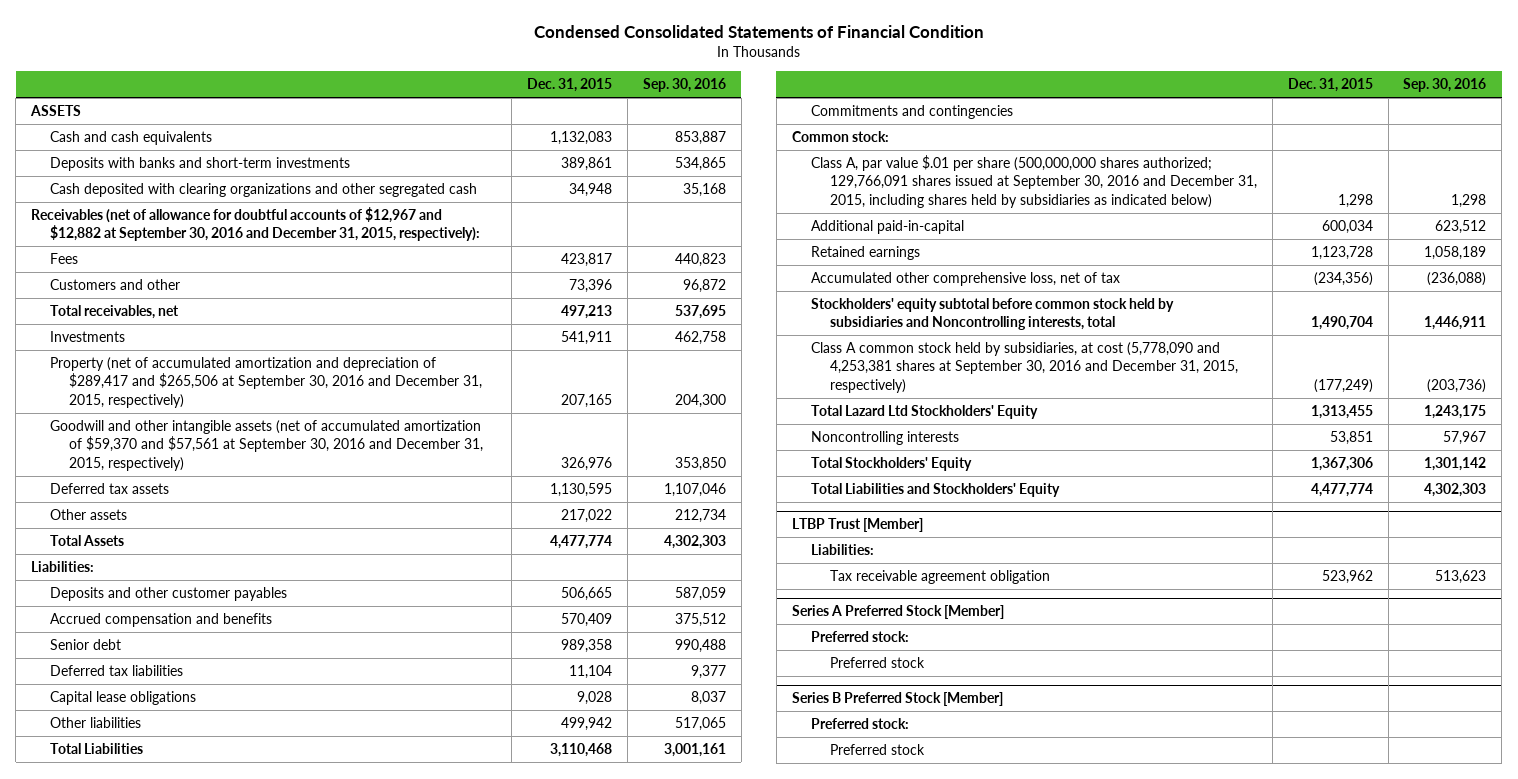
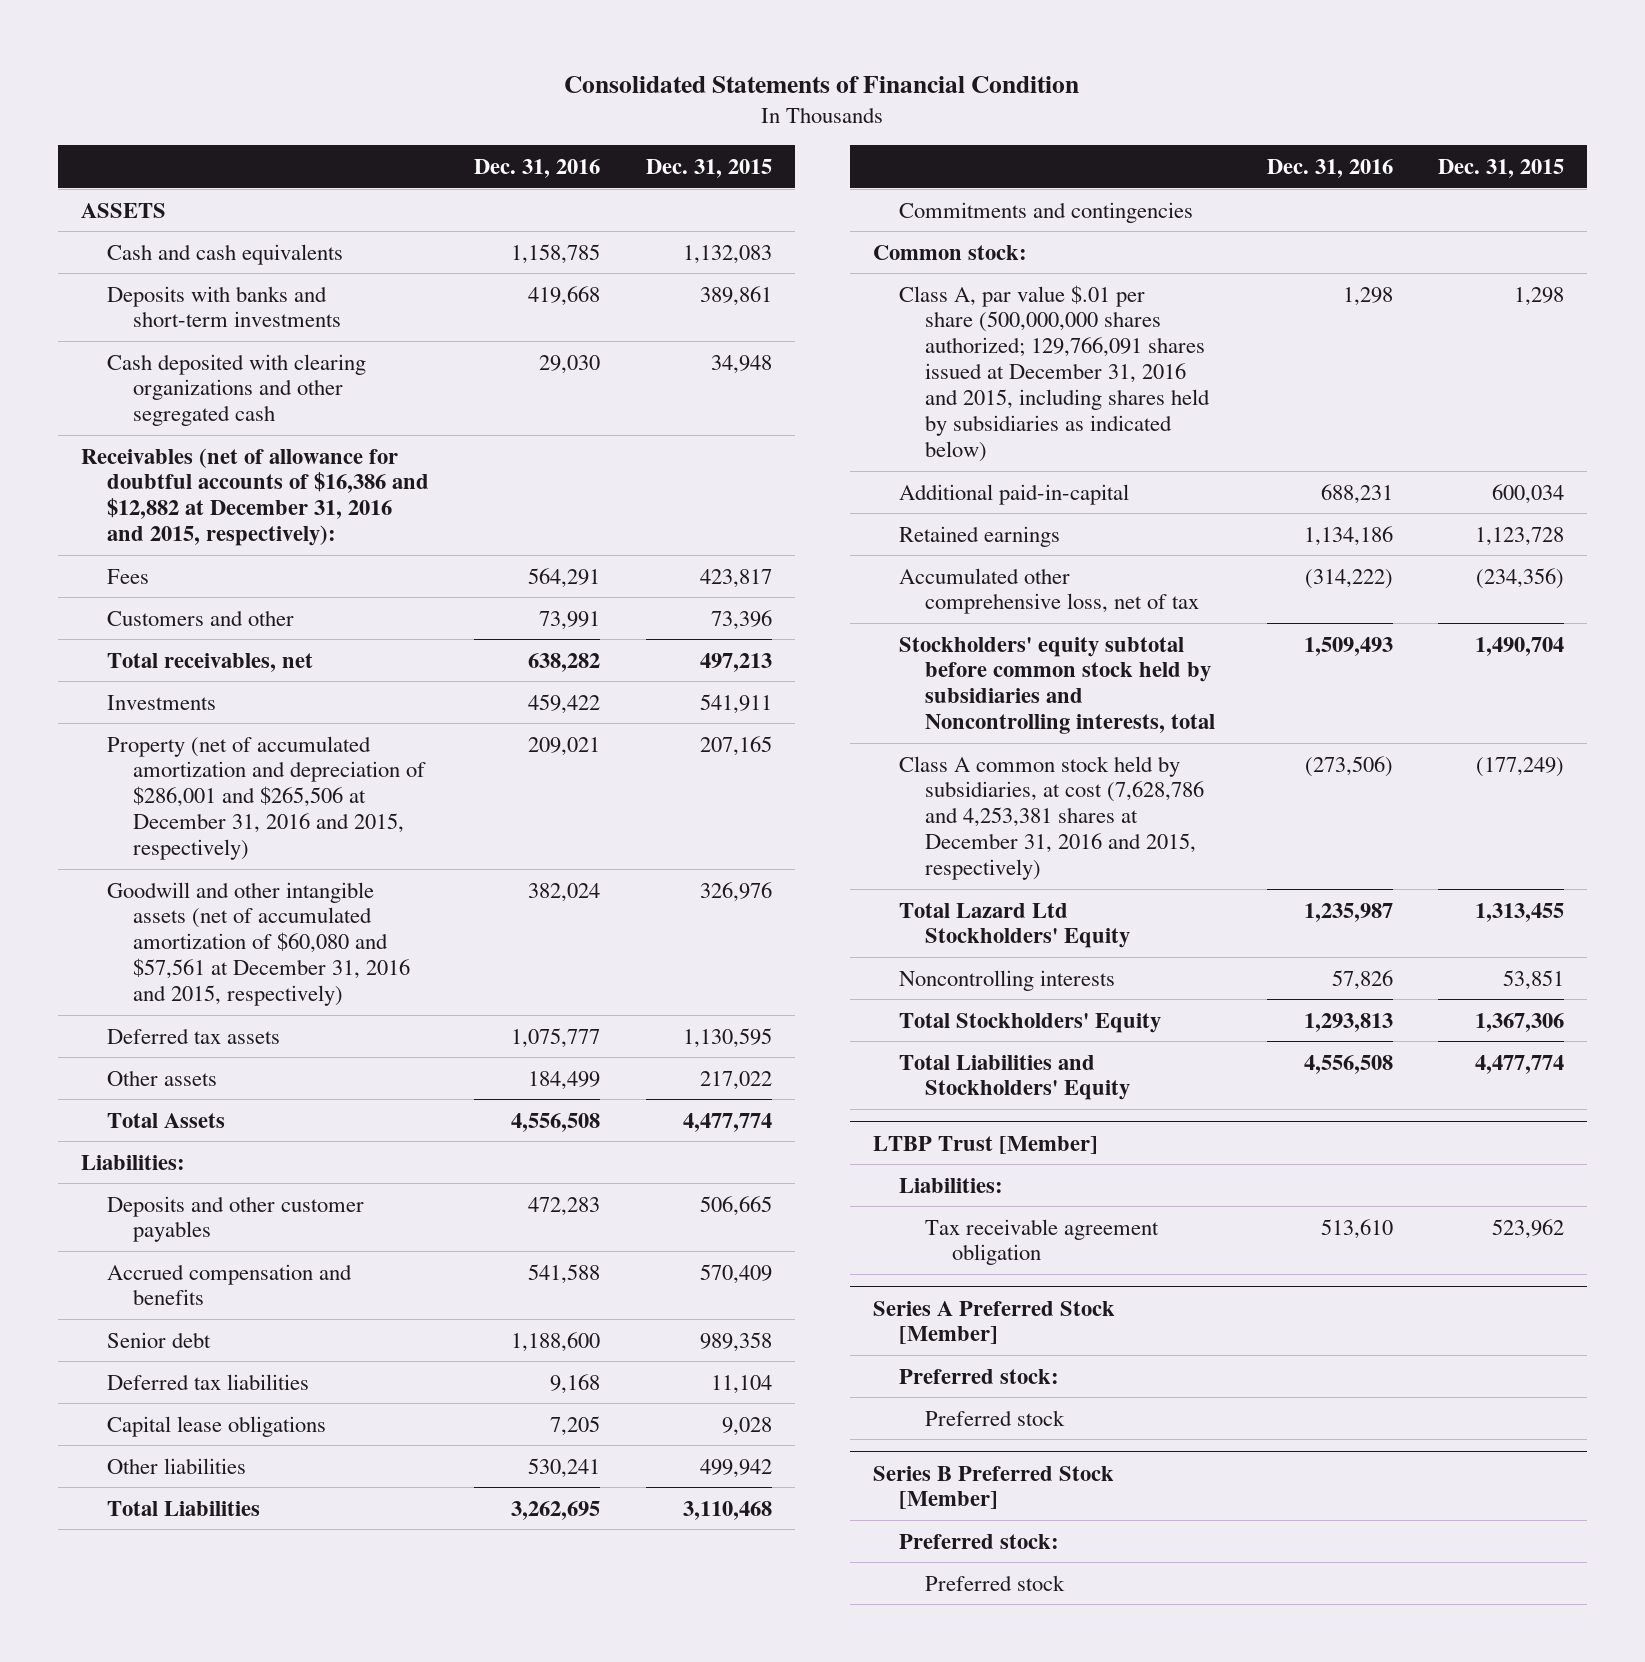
- Condensed Consolidated Statements of Financial Condition
+ Consolidated Statements of Financial Condition
- | Dec. 31, 2015 | Sep. 30, 2016
+ | Dec. 31, 2016 | Dec. 31, 2015
- Receivables (net of allowance for doubtful accounts of $12,967 and $12,882 at September 30, 2016 and December 31, 2015, respectively):
+ Receivables (net of allowance for doubtful accounts of $16,386 and $12,882 at December 31, 2016 and 2015, respectively):
- Property (net of accumulated amortization and depreciation of $289,417 and $265,506 at September 30, 2016 and December 31, 2015, respectively) | 207,165 | 204,300
- Goodwill and other intangible assets (net of accumulated amortization of $59,370 and $57,561 at September 30, 2016 and December 31, 2015, respectively) | 326,976 | 353,850
+ Property (net of accumulated amortization and depreciation of $286,001 and $265,506 at December 31, 2016 and 2015, respectively) | 209,021 | 207,165
+ Goodwill and other intangible assets (net of accumulated amortization of $60,080 and $57,561 at December 31, 2016 and 2015, respectively) | 382,024 | 326,976
- Class A, par value $.01 per share (500,000,000 shares authorized; 129,766,091 shares issued at September 30, 2016 and December 31, 2015, including shares held by subsidiaries as indicated below) | 1,298 | 1,298
+ Class A, par value $.01 per share (500,000,000 shares authorized; 129,766,091 shares issued at December 31, 2016 and 2015, including shares held by subsidiaries as indicated below) | 1,298 | 1,298
- Class A common stock held by subsidiaries, at cost (5,778,090 and 4,253,381 shares at September 30, 2016 and December 31, 2015, respectively) | (177,249) | (203,736)
+ Class A common stock held by subsidiaries, at cost (7,628,786 and 4,253,381 shares at December 31, 2016 and 2015, respectively) | (273,506) | (177,249)

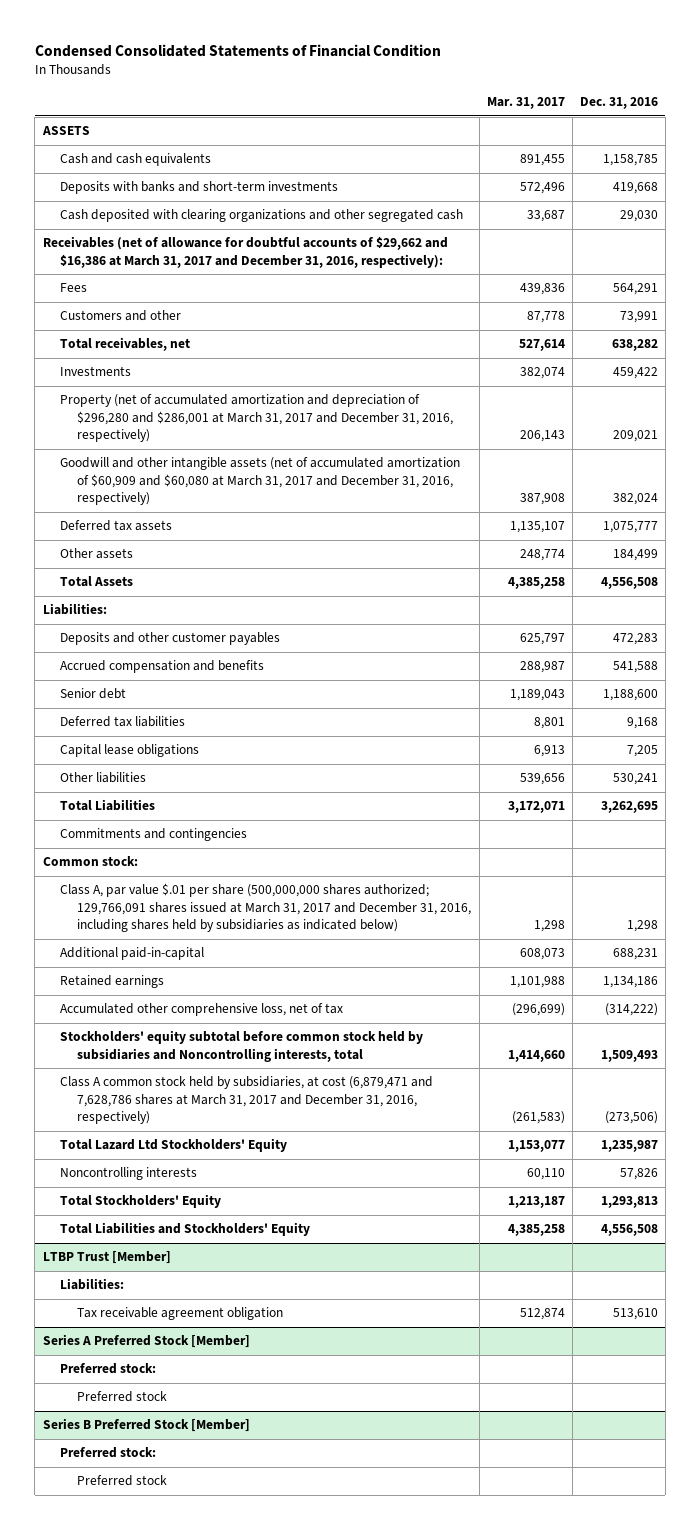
- Consolidated Statements of Financial Condition
+ Condensed Consolidated Statements of Financial Condition
- | Dec. 31, 2016 | Dec. 31, 2015
+ | Mar. 31, 2017 | Dec. 31, 2016
- Receivables (net of allowance for doubtful accounts of $16,386 and $12,882 at December 31, 2016 and 2015, respectively):
+ Receivables (net of allowance for doubtful accounts of $29,662 and $16,386 at March 31, 2017 and December 31, 2016, respectively):
- Property (net of accumulated amortization and depreciation of $286,001 and $265,506 at December 31, 2016 and 2015, respectively) | 209,021 | 207,165
- Goodwill and other intangible assets (net of accumulated amortization of $60,080 and $57,561 at December 31, 2016 and 2015, respectively) | 382,024 | 326,976
+ Property (net of accumulated amortization and depreciation of $296,280 and $286,001 at March 31, 2017 and December 31, 2016, respectively) | 206,143 | 209,021
+ Goodwill and other intangible assets (net of accumulated amortization of $60,909 and $60,080 at March 31, 2017 and December 31, 2016, respectively) | 387,908 | 382,024
- Class A, par value $.01 per share (500,000,000 shares authorized; 129,766,091 shares issued at December 31, 2016 and 2015, including shares held by subsidiaries as indicated below) | 1,298 | 1,298
+ Class A, par value $.01 per share (500,000,000 shares authorized; 129,766,091 shares issued at March 31, 2017 and December 31, 2016, including shares held by subsidiaries as indicated below) | 1,298 | 1,298
- Class A common stock held by subsidiaries, at cost (7,628,786 and 4,253,381 shares at December 31, 2016 and 2015, respectively) | (273,506) | (177,249)
+ Class A common stock held by subsidiaries, at cost (6,879,471 and 7,628,786 shares at March 31, 2017 and December 31, 2016, respectively) | (261,583) | (273,506)

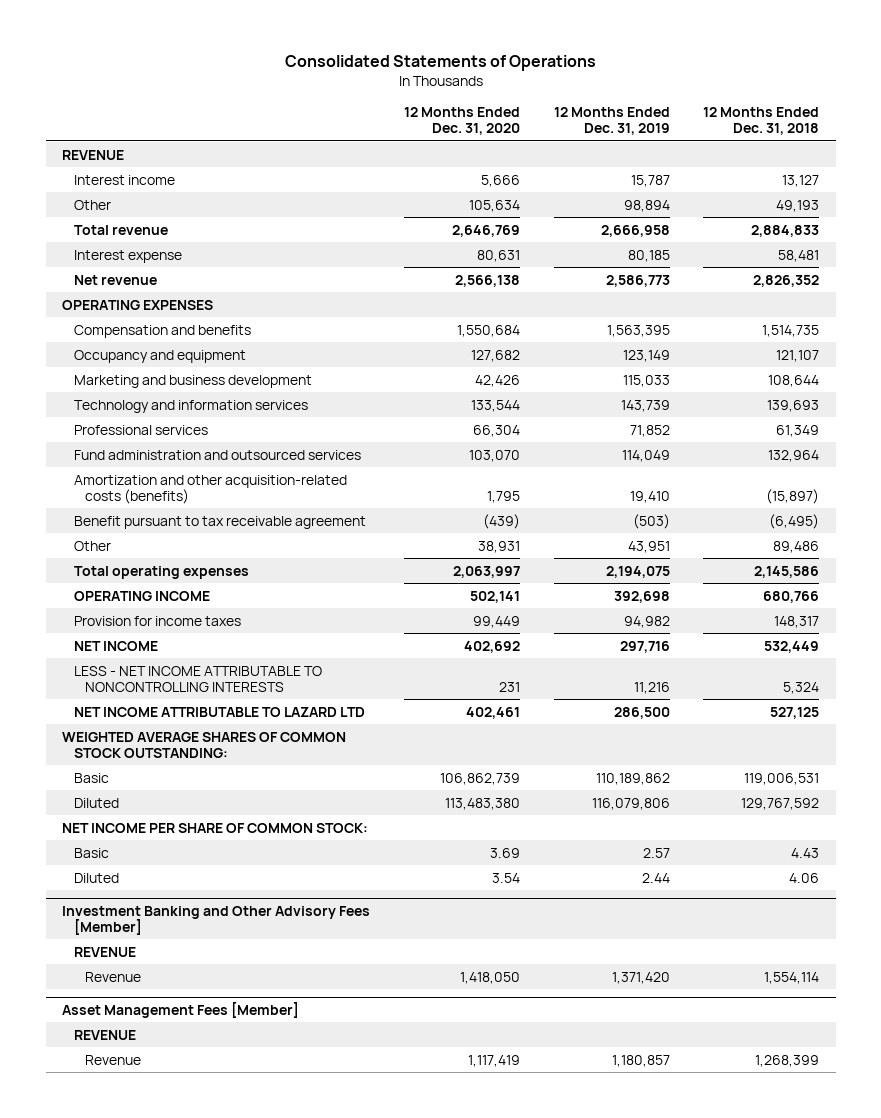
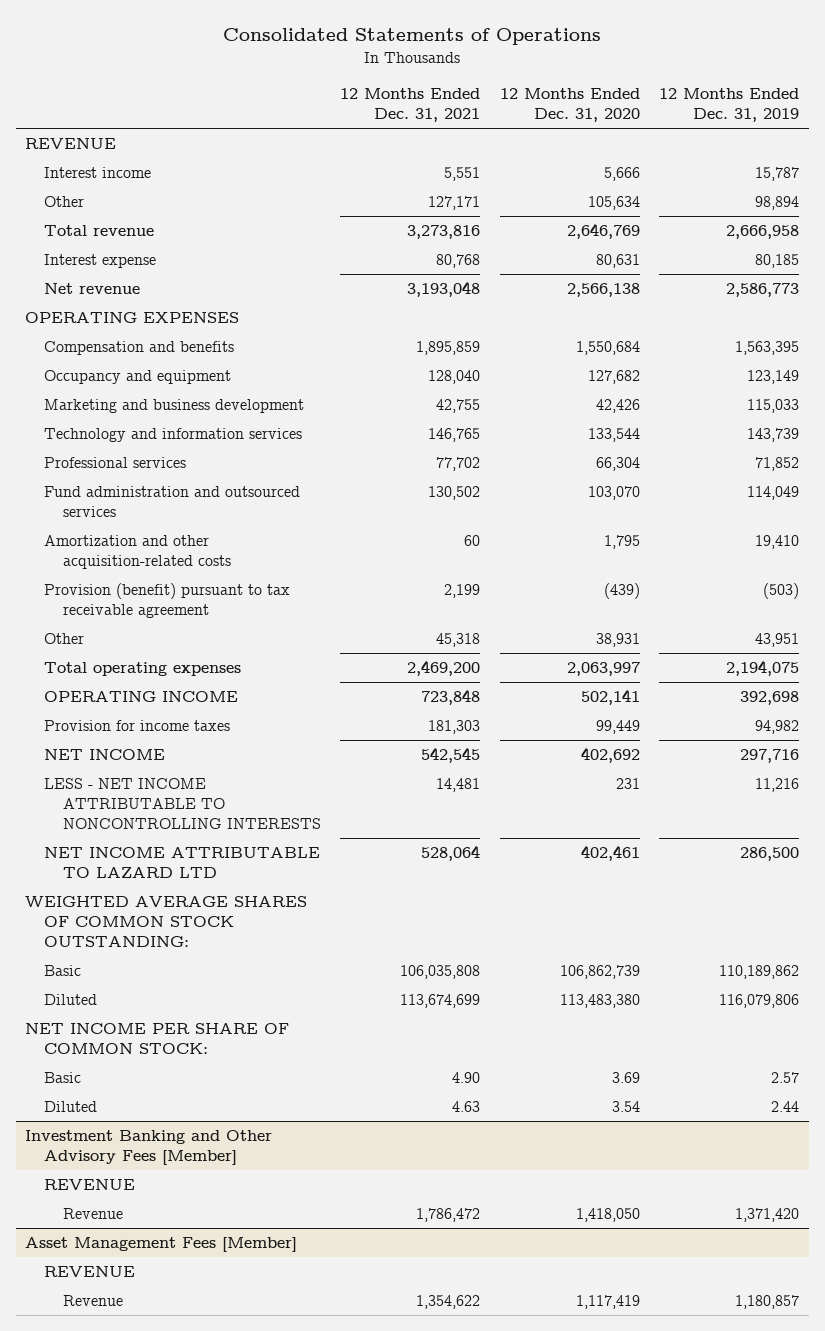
- | 12 Months Ended Dec. 31, 2020 | 12 Months Ended Dec. 31, 2019 | 12 Months Ended Dec. 31, 2018
+ | 12 Months Ended Dec. 31, 2021 | 12 Months Ended Dec. 31, 2020 | 12 Months Ended Dec. 31, 2019
- Amortization and other acquisition-related costs (benefits) | 1,795 | 19,410 | (15,897)
- Benefit pursuant to tax receivable agreement | (439) | (503) | (6,495)
+ Amortization and other acquisition-related costs | 60 | 1,795 | 19,410
+ Provision (benefit) pursuant to tax receivable agreement | 2,199 | (439) | (503)

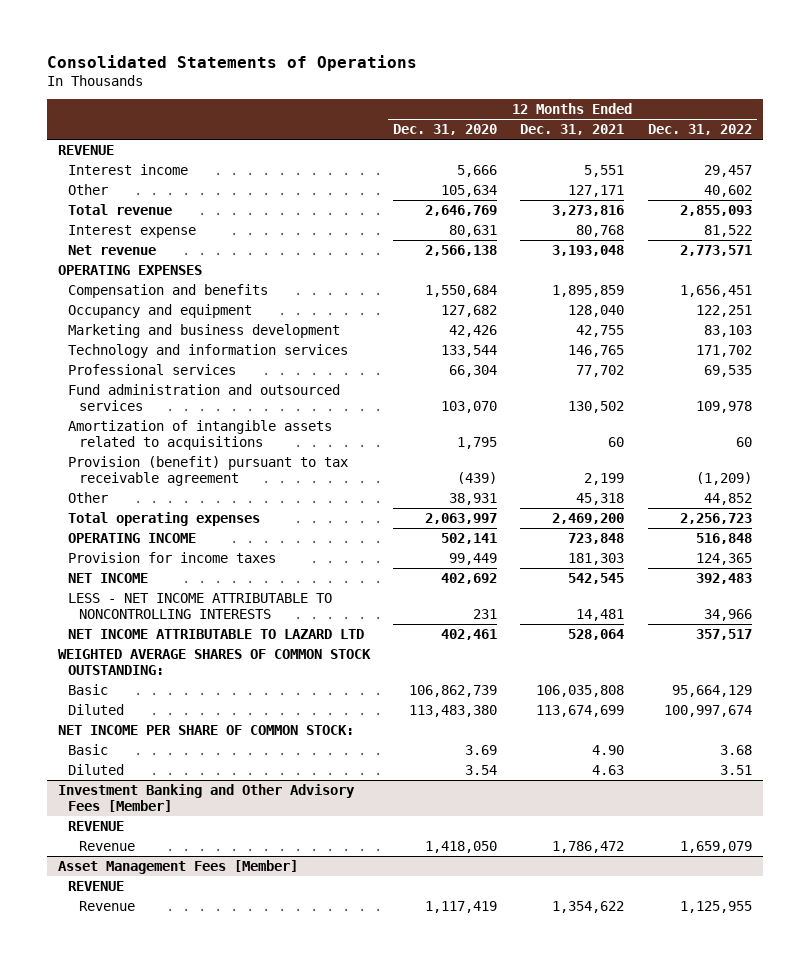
- | 12 Months Ended Dec. 31, 2021 | 12 Months Ended Dec. 31, 2020 | 12 Months Ended Dec. 31, 2019
+ | 12 Months Ended Dec. 31, 2020 | 12 Months Ended Dec. 31, 2021 | 12 Months Ended Dec. 31, 2022
- Amortization and other acquisition-related costs | 60 | 1,795 | 19,410
+ Amortization of intangible assets related to acquisitions | 1,795 | 60 | 60

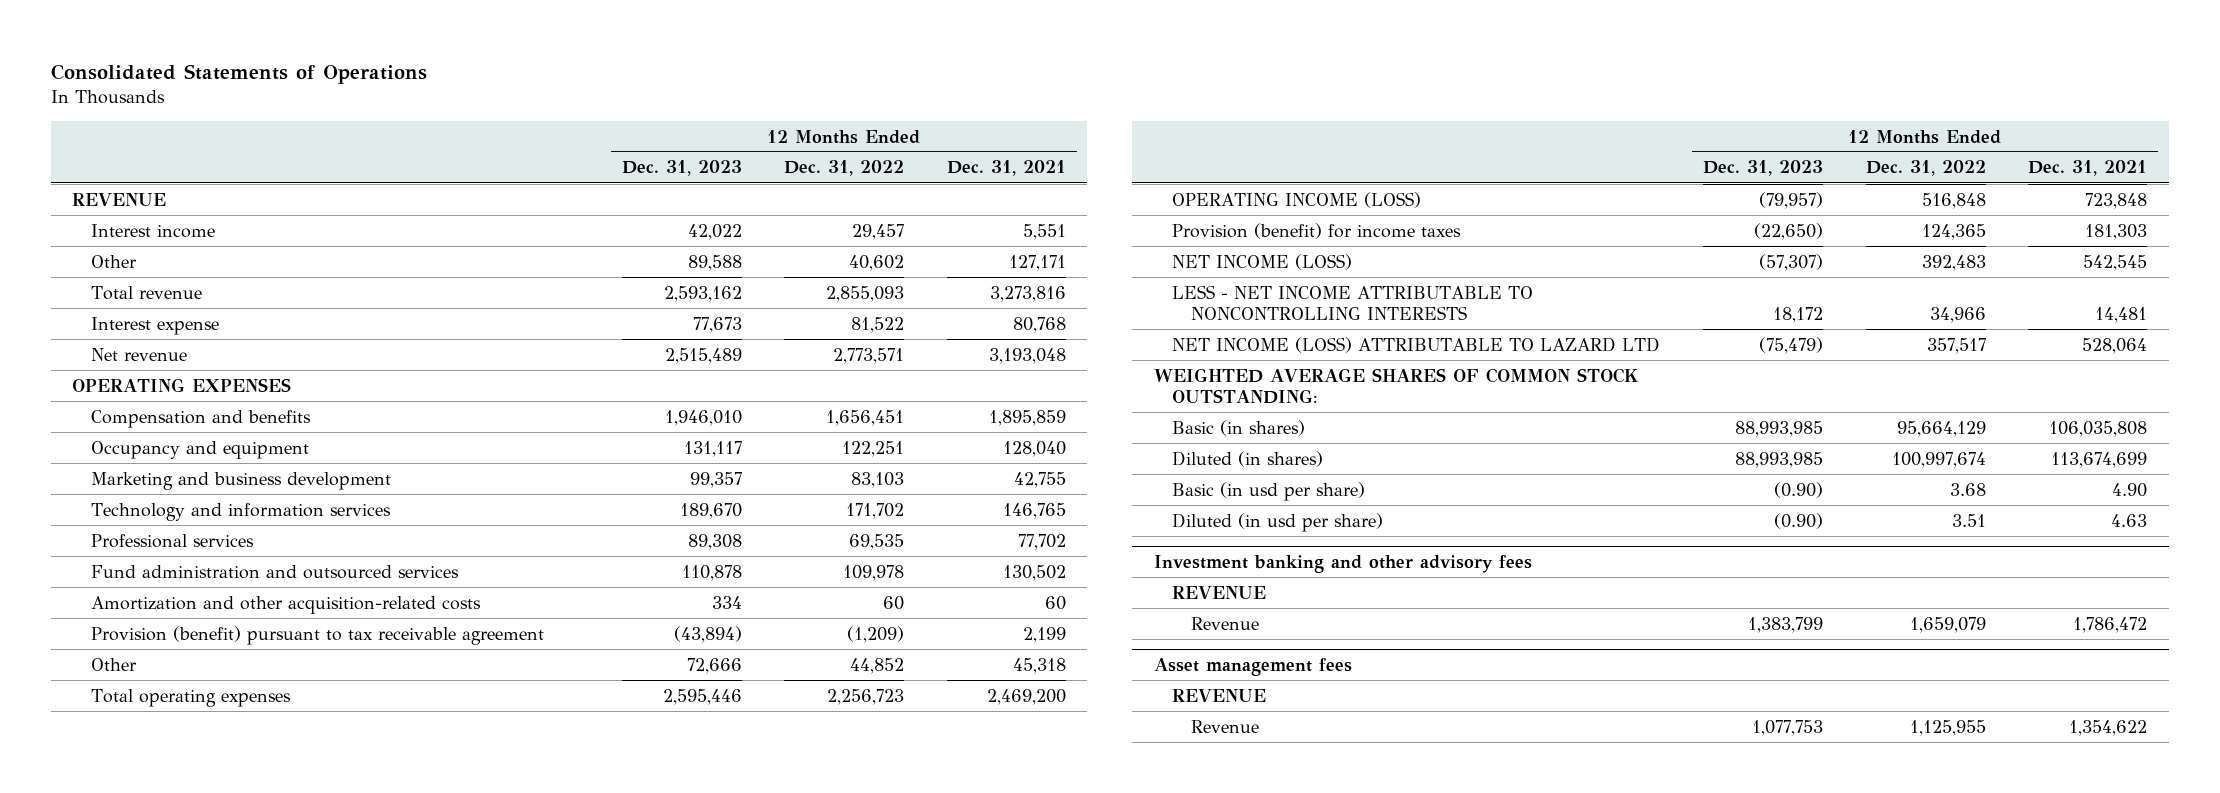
- | 12 Months Ended Dec. 31, 2020 | 12 Months Ended Dec. 31, 2021 | 12 Months Ended Dec. 31, 2022
+ | 12 Months Ended Dec. 31, 2023 | 12 Months Ended Dec. 31, 2022 | 12 Months Ended Dec. 31, 2021
- Amortization of intangible assets related to acquisitions | 1,795 | 60 | 60
+ Amortization and other acquisition-related costs | 334 | 60 | 60
- OPERATING INCOME | 502,141 | 723,848 | 516,848
- Provision for income taxes | 99,449 | 181,303 | 124,365
- NET INCOME | 402,692 | 542,545 | 392,483
+ OPERATING INCOME (LOSS) | (79,957) | 516,848 | 723,848
+ Provision (benefit) for income taxes | (22,650) | 124,365 | 181,303
+ NET INCOME (LOSS) | (57,307) | 392,483 | 542,545
- NET INCOME ATTRIBUTABLE TO LAZARD LTD | 402,461 | 528,064 | 357,517
+ NET INCOME (LOSS) ATTRIBUTABLE TO LAZARD LTD | (75,479) | 357,517 | 528,064
- Basic | 106,862,739 | 106,035,808 | 95,664,129
- Diluted | 113,483,380 | 113,674,699 | 100,997,674
- NET INCOME PER SHARE OF COMMON STOCK:
- Basic | 3.69 | 4.90 | 3.68
- Diluted | 3.54 | 4.63 | 3.51
- Investment Banking and Other Advisory Fees [Member]
+ Basic (in shares) | 88,993,985 | 95,664,129 | 106,035,808
+ Diluted (in shares) | 88,993,985 | 100,997,674 | 113,674,699
+ Basic (in usd per share) | (0.90) | 3.68 | 4.90
+ Diluted (in usd per share) | (0.90) | 3.51 | 4.63
+ Investment banking and other advisory fees
- Asset Management Fees [Member]
+ Asset management fees

